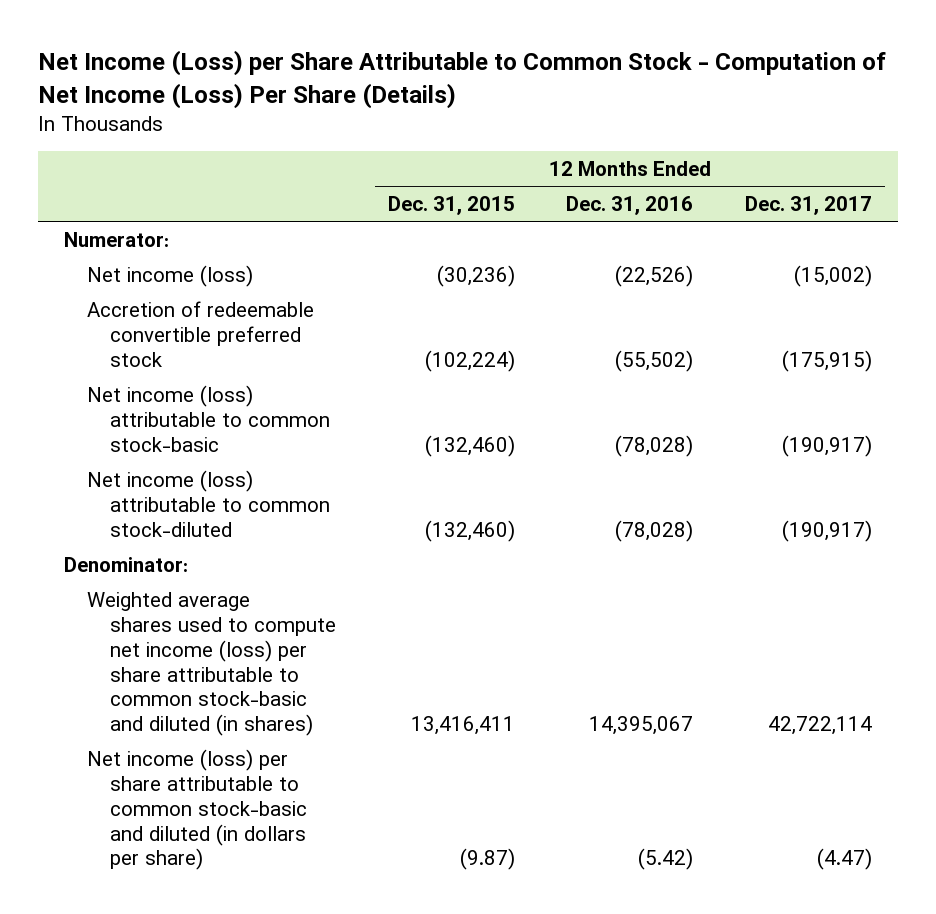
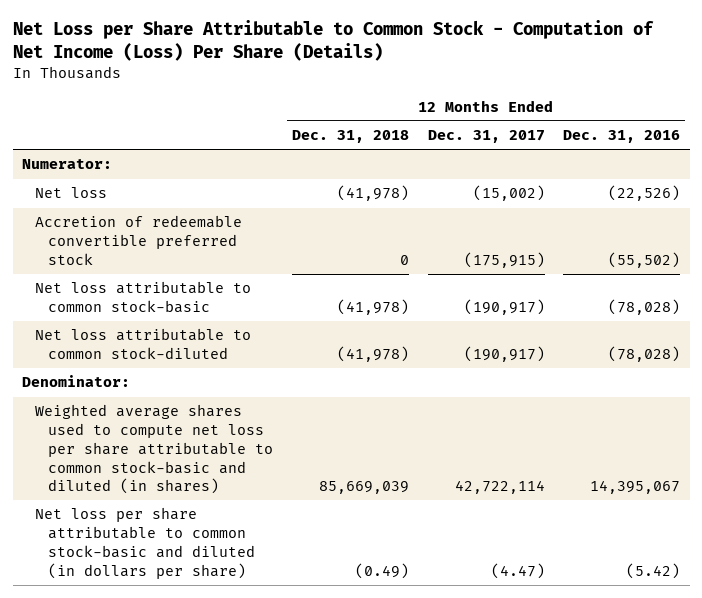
- Net Income (Loss) per Share Attributable to Common Stock - Computation of Net Income (Loss) Per Share (Details)
+ Net Loss per Share Attributable to Common Stock - Computation of Net Income (Loss) Per Share (Details)
- | 12 Months Ended Dec. 31, 2015 | 12 Months Ended Dec. 31, 2016 | 12 Months Ended Dec. 31, 2017
+ | 12 Months Ended Dec. 31, 2018 | 12 Months Ended Dec. 31, 2017 | 12 Months Ended Dec. 31, 2016
- Net income (loss) | (30,236) | (22,526) | (15,002)
+ Net loss | (41,978) | (15,002) | (22,526)
- Net income (loss) attributable to common stock-basic | (132,460) | (78,028) | (190,917)
- Net income (loss) attributable to common stock-diluted | (132,460) | (78,028) | (190,917)
+ Net loss attributable to common stock-basic | (41,978) | (190,917) | (78,028)
+ Net loss attributable to common stock-diluted | (41,978) | (190,917) | (78,028)
- Weighted average shares used to compute net income (loss) per share attributable to common stock-basic and diluted (in shares) | 13,416,411 | 14,395,067 | 42,722,114
- Net income (loss) per share attributable to common stock-basic and diluted (in dollars per share) | (9.87) | (5.42) | (4.47)
+ Weighted average shares used to compute net loss per share attributable to common stock-basic and diluted (in shares) | 85,669,039 | 42,722,114 | 14,395,067
+ Net loss per share attributable to common stock-basic and diluted (in dollars per share) | (0.49) | (4.47) | (5.42)

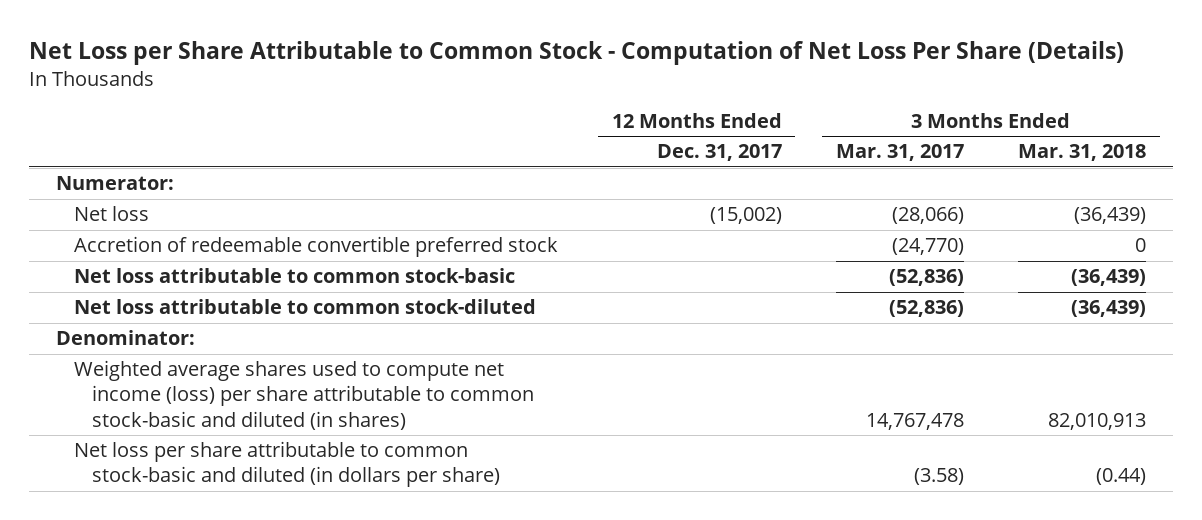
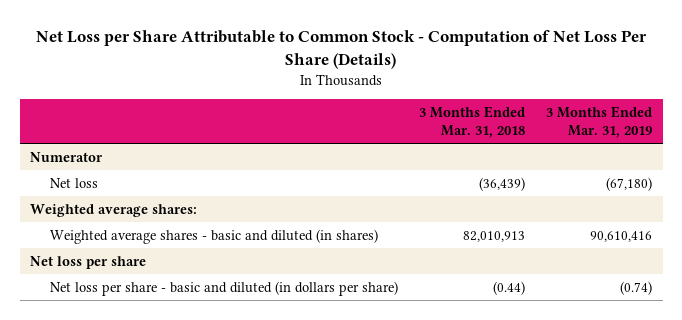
- | 12 Months Ended Dec. 31, 2017 | 3 Months Ended Mar. 31, 2017 | 3 Months Ended Mar. 31, 2018
+ | 3 Months Ended Mar. 31, 2018 | 3 Months Ended Mar. 31, 2019
- Numerator:
+ Numerator
- Accretion of redeemable convertible preferred stock | | (24,770) | 0
- Net loss attributable to common stock-basic | | (52,836) | (36,439)
- Net loss attributable to common stock-diluted | | (52,836) | (36,439)
- Denominator:
- Weighted average shares used to compute net income (loss) per share attributable to common stock-basic and diluted (in shares) | | 14,767,478 | 82,010,913
- Net loss per share attributable to common stock-basic and diluted (in dollars per share) | | (3.58) | (0.44)
+ Weighted average shares:
+ Weighted average shares - basic and diluted (in shares) | 82,010,913 | 90,610,416
+ Net loss per share
+ Net loss per share - basic and diluted (in dollars per share) | (0.44) | (0.74)

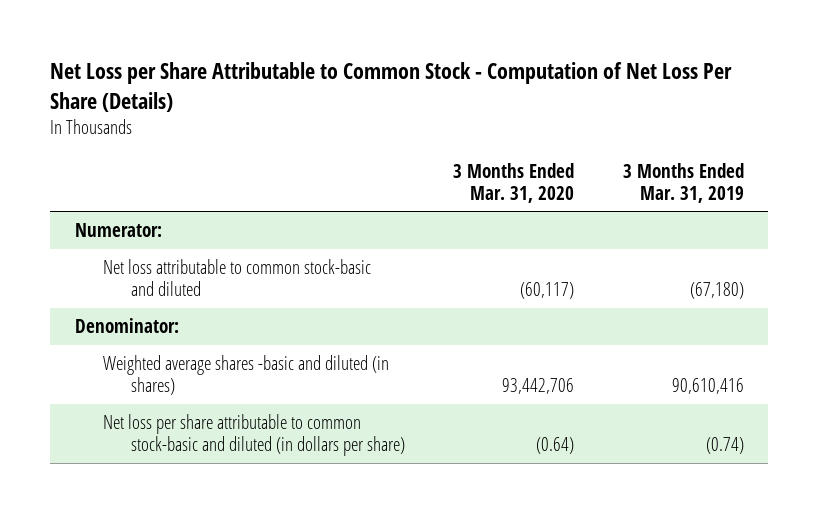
- | 3 Months Ended Mar. 31, 2018 | 3 Months Ended Mar. 31, 2019
+ | 3 Months Ended Mar. 31, 2020 | 3 Months Ended Mar. 31, 2019
- Numerator
- Net loss | (36,439) | (67,180)
- Weighted average shares:
- Weighted average shares - basic and diluted (in shares) | 82,010,913 | 90,610,416
- Net loss per share
- Net loss per share - basic and diluted (in dollars per share) | (0.44) | (0.74)
+ Numerator:
+ Net loss attributable to common stock-basic and diluted | (60,117) | (67,180)
+ Denominator:
+ Weighted average shares -basic and diluted (in shares) | 93,442,706 | 90,610,416
+ Net loss per share attributable to common stock-basic and diluted (in dollars per share) | (0.64) | (0.74)

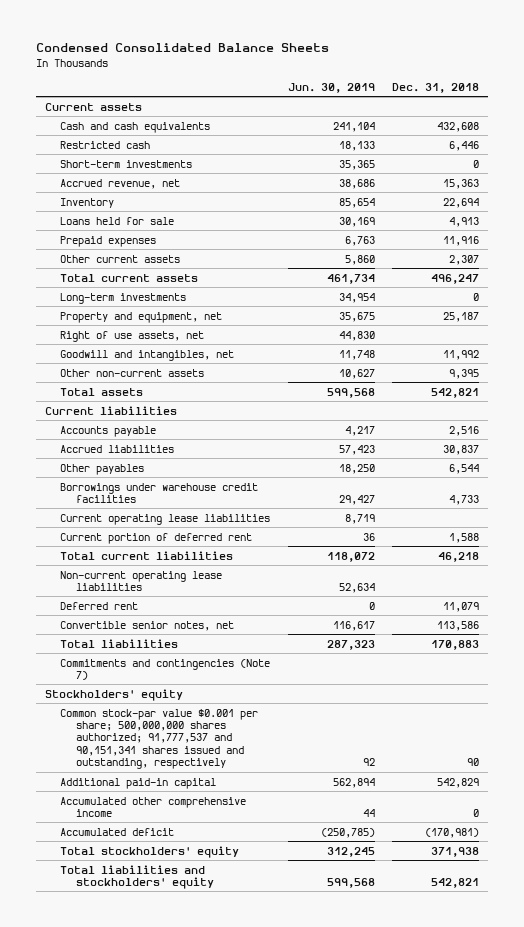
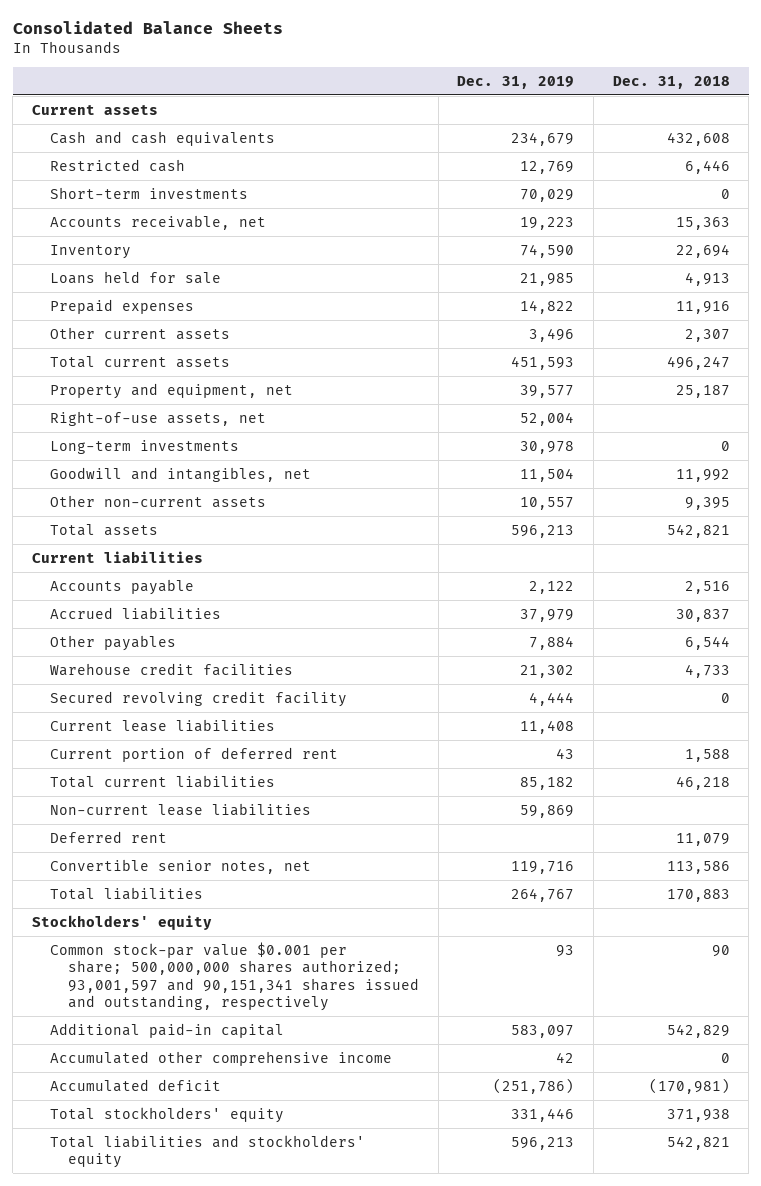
- Condensed Consolidated Balance Sheets
+ Consolidated Balance Sheets
- | Jun. 30, 2019 | Dec. 31, 2018
+ | Dec. 31, 2019 | Dec. 31, 2018
- Accrued revenue, net | 38,686 | 15,363
+ Accounts receivable, net | 19,223 | 15,363
- Right of use assets, net | 44,830 |
+ Right-of-use assets, net | 52,004 |
moved down: Long-term investments | 30,978 | 0
- Borrowings under warehouse credit facilities | 29,427 | 4,733
- Current operating lease liabilities | 8,719 |
+ Warehouse credit facilities | 21,302 | 4,733
+ Secured revolving credit facility | 4,444 | 0
+ Current lease liabilities | 11,408 |
- Non-current operating lease liabilities | 52,634 |
+ Non-current lease liabilities | 59,869 |
- Commitments and contingencies (Note 7)
- Common stock-par value $0.001 per share; 500,000,000 shares authorized; 91,777,537 and 90,151,341 shares issued and outstanding, respectively | 92 | 90
+ Common stock-par value $0.001 per share; 500,000,000 shares authorized; 93,001,597 and 90,151,341 shares issued and outstanding, respectively | 93 | 90

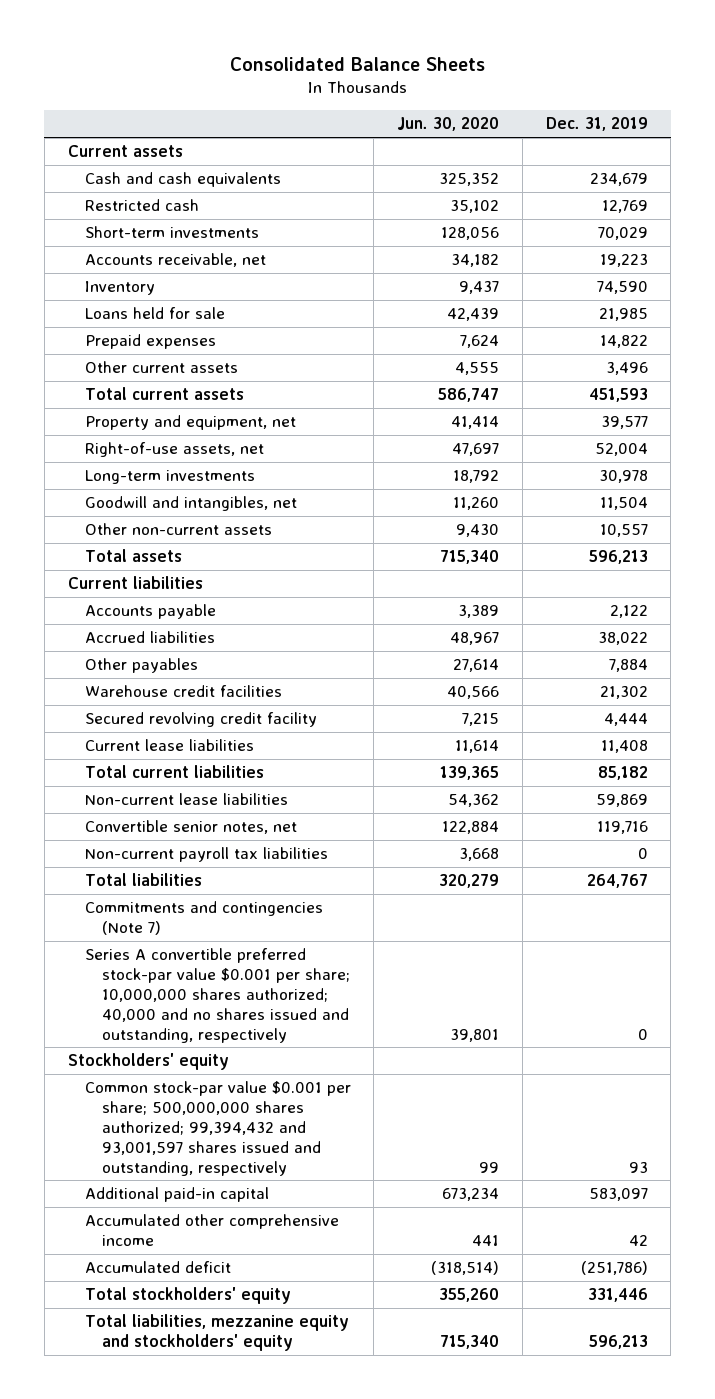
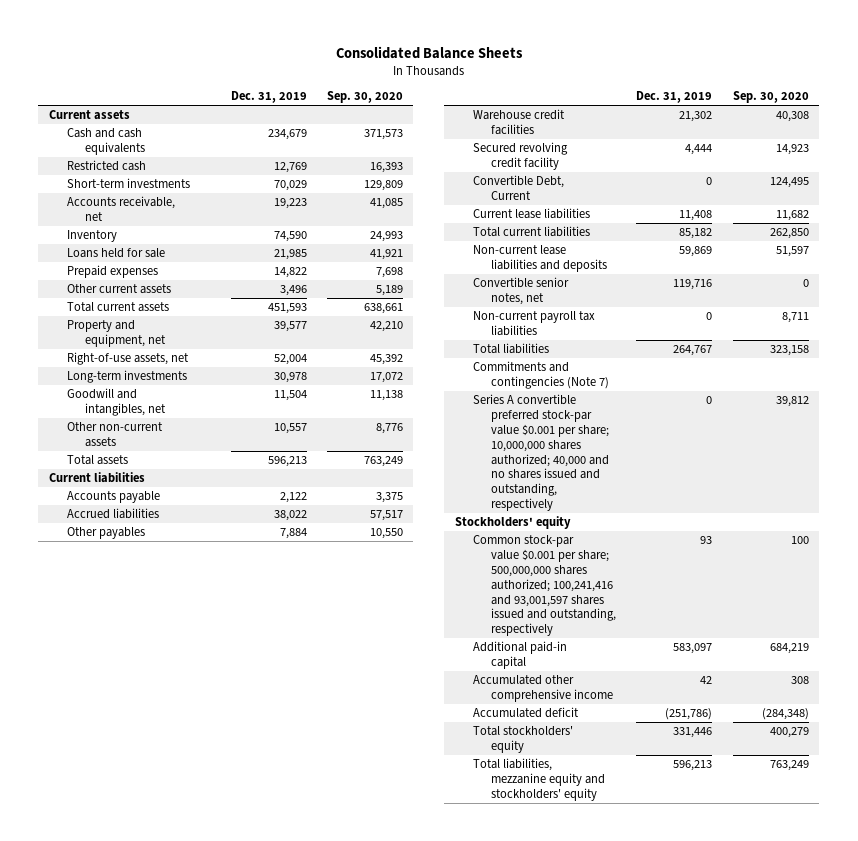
- | Jun. 30, 2020 | Dec. 31, 2019
+ | Dec. 31, 2019 | Sep. 30, 2020
+ Convertible Debt, Current | 0 | 124,495
- Non-current lease liabilities | 54,362 | 59,869
+ Non-current lease liabilities and deposits | 59,869 | 51,597
- Common stock-par value $0.001 per share; 500,000,000 shares authorized; 99,394,432 and 93,001,597 shares issued and outstanding, respectively | 99 | 93
+ Common stock-par value $0.001 per share; 500,000,000 shares authorized; 100,241,416 and 93,001,597 shares issued and outstanding, respectively | 93 | 100

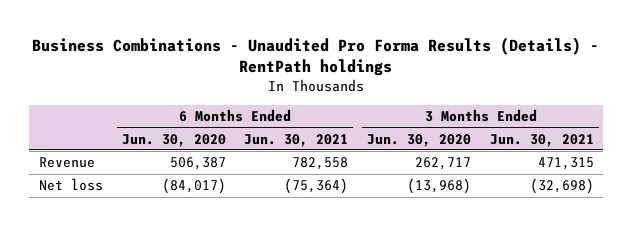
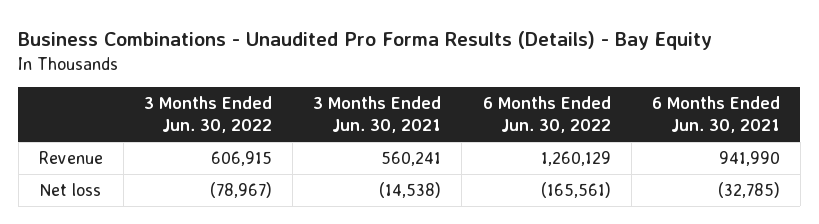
- Business Combinations - Unaudited Pro Forma Results (Details) - RentPath holdings
+ Business Combinations - Unaudited Pro Forma Results (Details) - Bay Equity
- | 6 Months Ended Jun. 30, 2020 | 6 Months Ended Jun. 30, 2021 | 3 Months Ended Jun. 30, 2020 | 3 Months Ended Jun. 30, 2021
+ | 3 Months Ended Jun. 30, 2022 | 3 Months Ended Jun. 30, 2021 | 6 Months Ended Jun. 30, 2022 | 6 Months Ended Jun. 30, 2021
- Revenue | 506,387 | 782,558 | 262,717 | 471,315
- Net loss | (84,017) | (75,364) | (13,968) | (32,698)
+ Revenue | 606,915 | 560,241 | 1,260,129 | 941,990
+ Net loss | (78,967) | (14,538) | (165,561) | (32,785)

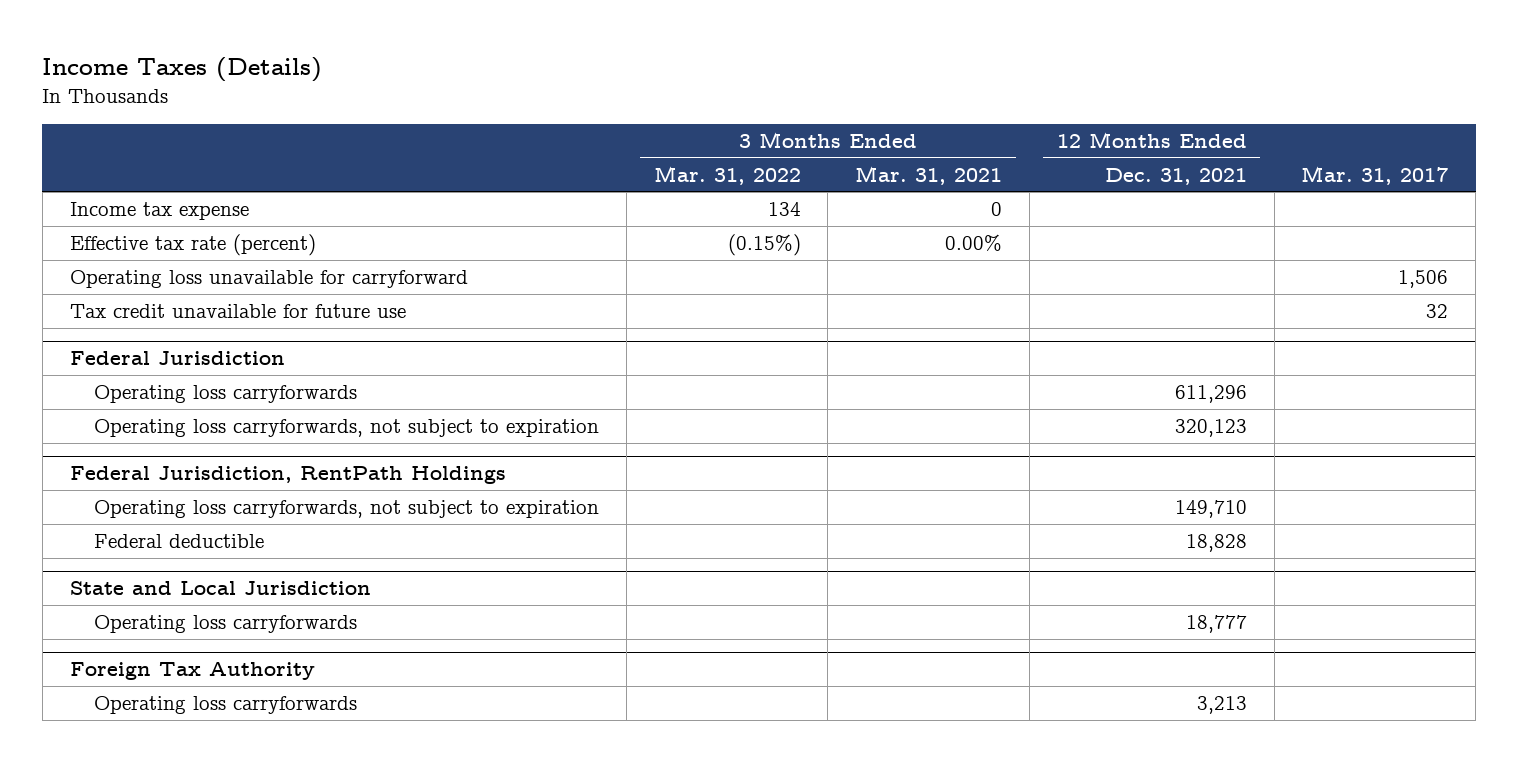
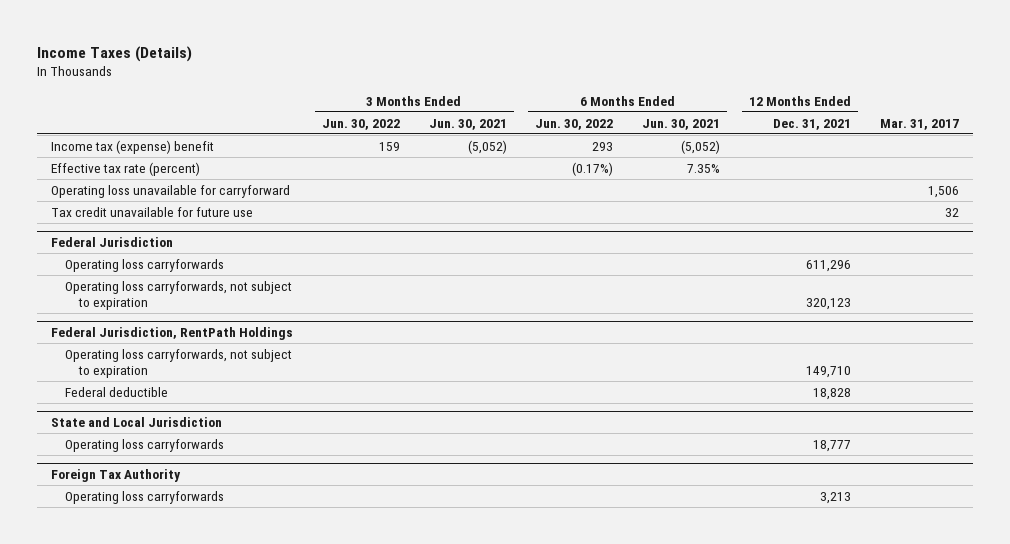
- | 3 Months Ended Mar. 31, 2022 | 3 Months Ended Mar. 31, 2021 | 12 Months Ended Dec. 31, 2021 | Mar. 31, 2017
+ | 3 Months Ended Jun. 30, 2022 | 3 Months Ended Jun. 30, 2021 | 6 Months Ended Jun. 30, 2022 | 6 Months Ended Jun. 30, 2021 | 12 Months Ended Dec. 31, 2021 | Mar. 31, 2017
- Income tax expense | 134 | 0 | |
+ Income tax (expense) benefit | 159 | (5,052) | 293 | (5,052) | |

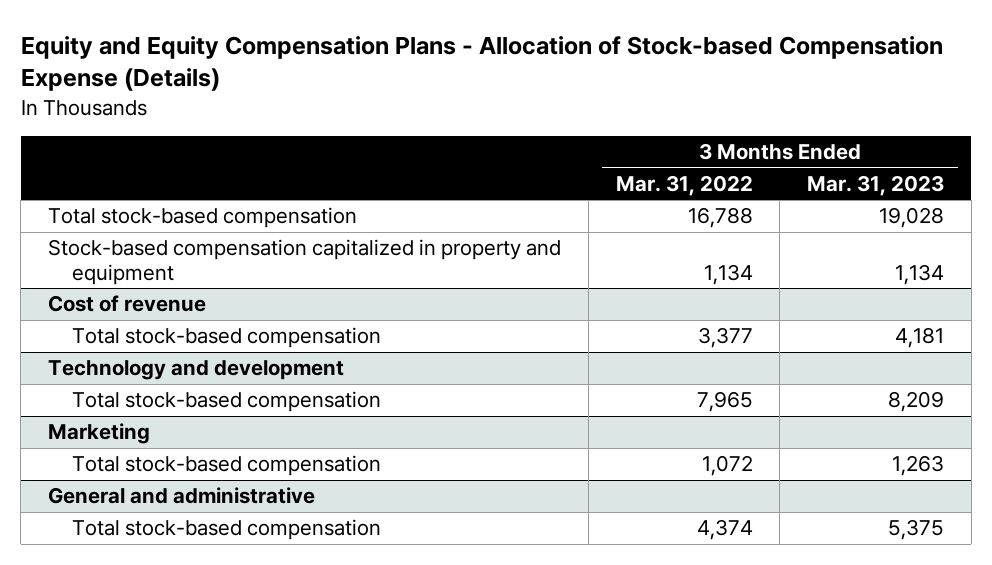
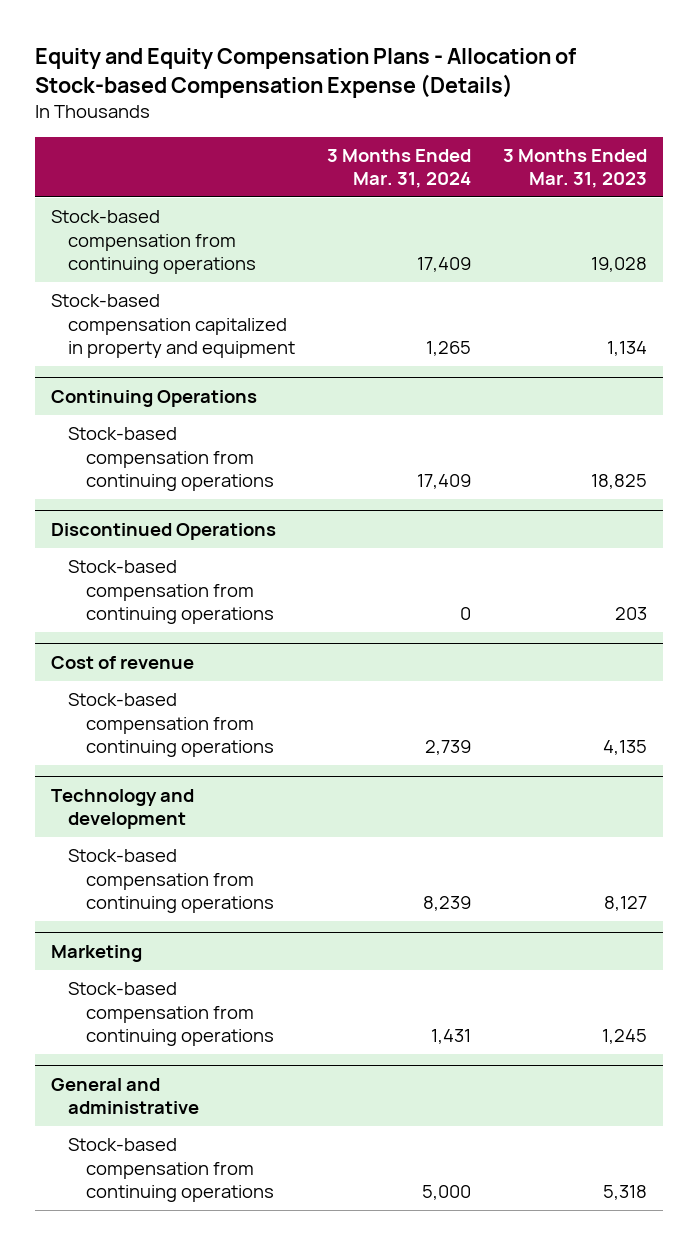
- | 3 Months Ended Mar. 31, 2022 | 3 Months Ended Mar. 31, 2023
+ | 3 Months Ended Mar. 31, 2024 | 3 Months Ended Mar. 31, 2023
- Total stock-based compensation | 16,788 | 19,028
+ Stock-based compensation from continuing operations | 17,409 | 19,028
+ Continuing Operations
+ Stock-based compensation from continuing operations | 17,409 | 18,825
+ Discontinued Operations
+ Stock-based compensation from continuing operations | 0 | 203
@ Cost of revenue
- Total stock-based compensation | 3,377 | 4,181
+ Stock-based compensation from continuing operations | 2,739 | 4,135
@ Technology and development
- Total stock-based compensation | 7,965 | 8,209
+ Stock-based compensation from continuing operations | 8,239 | 8,127
@ Marketing
- Total stock-based compensation | 1,072 | 1,263
+ Stock-based compensation from continuing operations | 1,431 | 1,245
@ General and administrative
- Total stock-based compensation | 4,374 | 5,375
+ Stock-based compensation from continuing operations | 5,000 | 5,318

